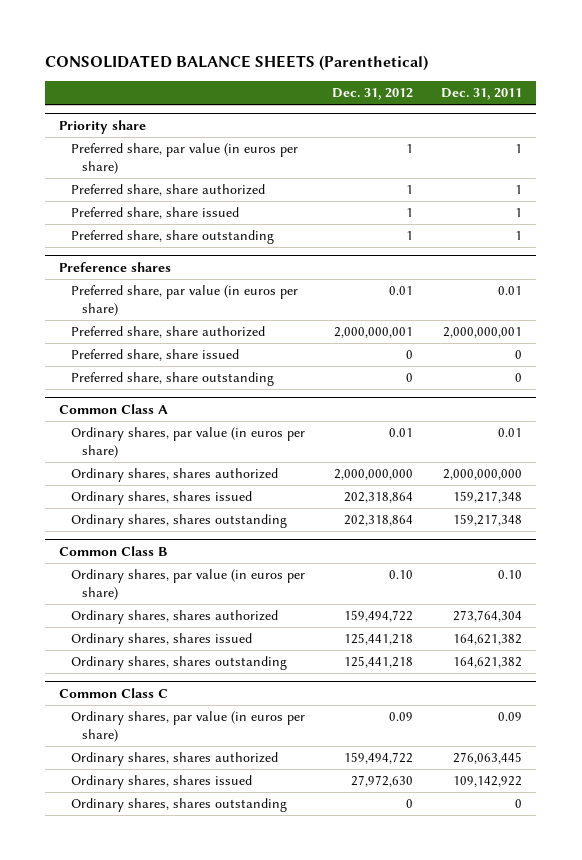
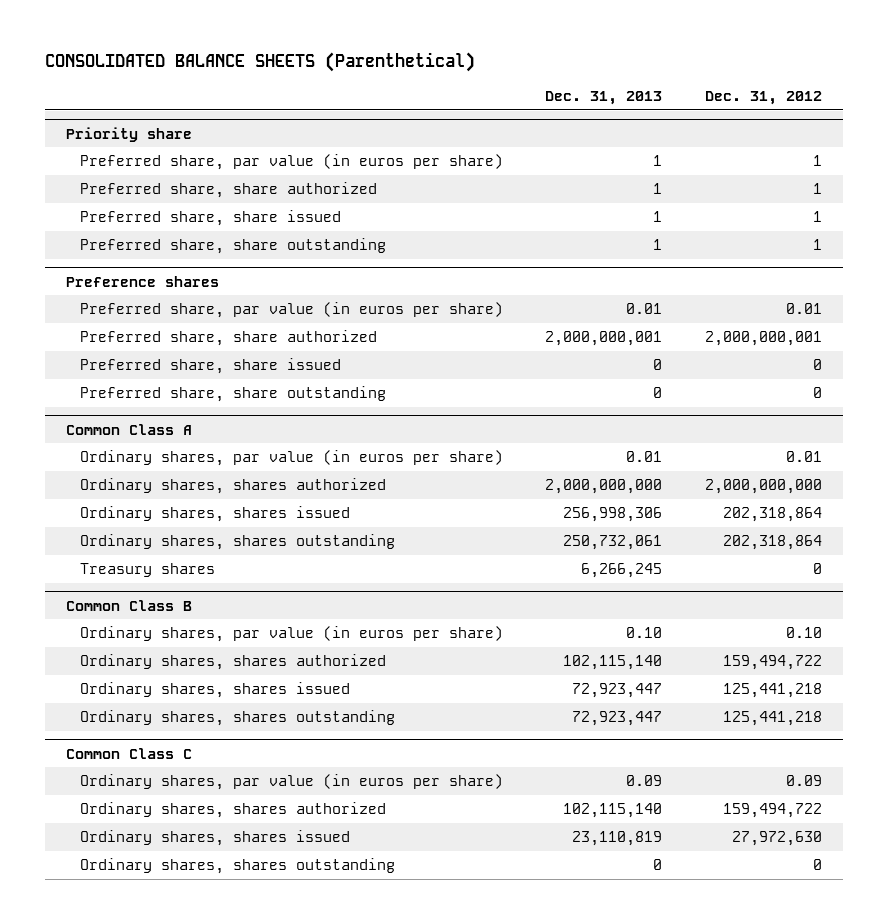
- | Dec. 31, 2012 | Dec. 31, 2011
+ | Dec. 31, 2013 | Dec. 31, 2012
@ Common Class A
+ Treasury shares | 6,266,245 | 0

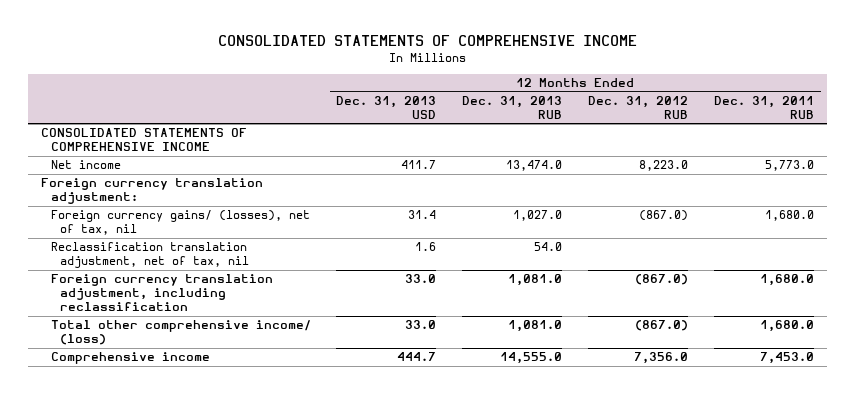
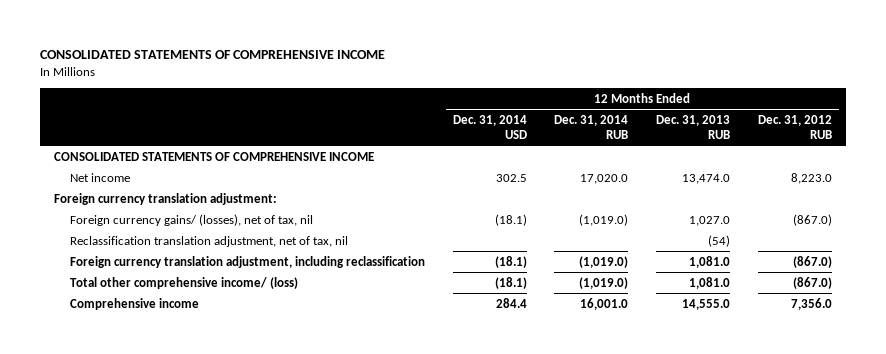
- | 12 Months Ended Dec. 31, 2013 USD | 12 Months Ended Dec. 31, 2013 RUB | 12 Months Ended Dec. 31, 2012 RUB | 12 Months Ended Dec. 31, 2011 RUB
+ | 12 Months Ended Dec. 31, 2014 USD | 12 Months Ended Dec. 31, 2014 RUB | 12 Months Ended Dec. 31, 2013 RUB | 12 Months Ended Dec. 31, 2012 RUB
- Reclassification translation adjustment, net of tax, nil | 1.6 | 54.0 | |
+ Reclassification translation adjustment, net of tax, nil | | | (54) |

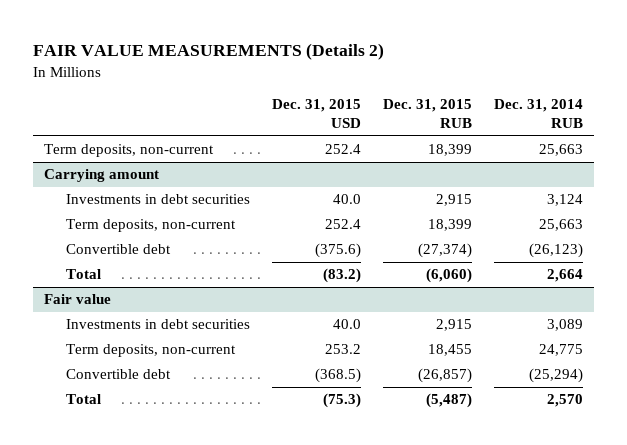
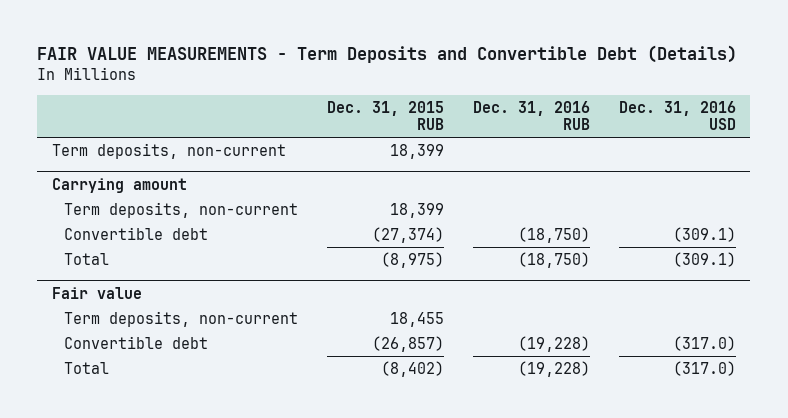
- FAIR VALUE MEASUREMENTS (Details 2)
+ FAIR VALUE MEASUREMENTS - Term Deposits and Convertible Debt (Details)
- | Dec. 31, 2015 USD | Dec. 31, 2015 RUB | Dec. 31, 2014 RUB
+ | Dec. 31, 2015 RUB | Dec. 31, 2016 RUB | Dec. 31, 2016 USD
@ Carrying amount
- Investments in debt securities | 40.0 | 2,915 | 3,124
- Total | (83.2) | (6,060) | 2,664
+ Total | (8,975) | (18,750) | (309.1)
@ Fair value
- Investments in debt securities | 40.0 | 2,915 | 3,089
- Total | (75.3) | (5,487) | 2,570
+ Total | (8,402) | (19,228) | (317.0)

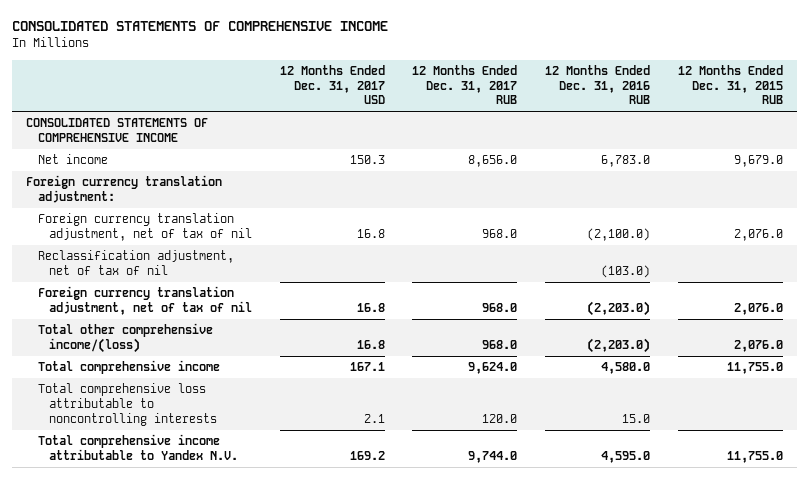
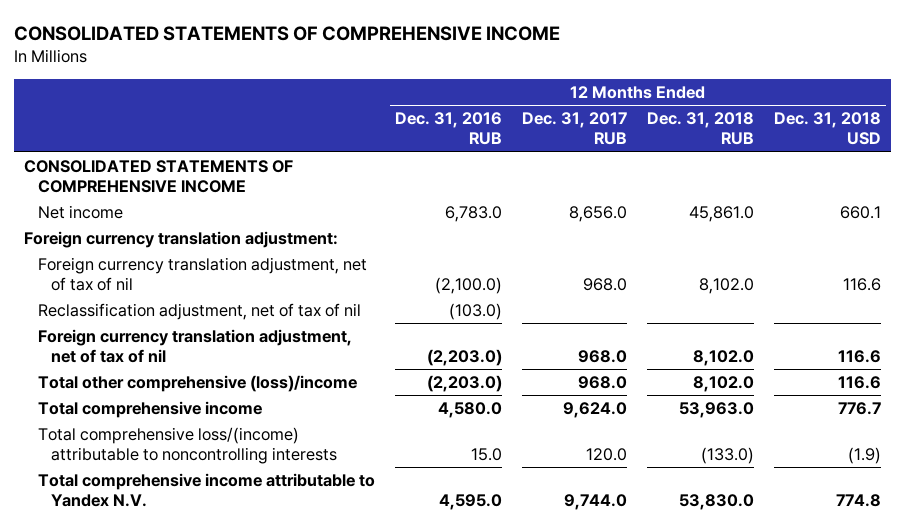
- | 12 Months Ended Dec. 31, 2017 USD | 12 Months Ended Dec. 31, 2017 RUB | 12 Months Ended Dec. 31, 2016 RUB | 12 Months Ended Dec. 31, 2015 RUB
+ | 12 Months Ended Dec. 31, 2016 RUB | 12 Months Ended Dec. 31, 2017 RUB | 12 Months Ended Dec. 31, 2018 RUB | 12 Months Ended Dec. 31, 2018 USD
- Total other comprehensive income/(loss) | 16.8 | 968.0 | (2,203.0) | 2,076.0
+ Total other comprehensive (loss)/income | (2,203.0) | 968.0 | 8,102.0 | 116.6
- Total comprehensive loss attributable to noncontrolling interests | 2.1 | 120.0 | 15.0 |
+ Total comprehensive loss/(income) attributable to noncontrolling interests | 15.0 | 120.0 | (133.0) | (1.9)

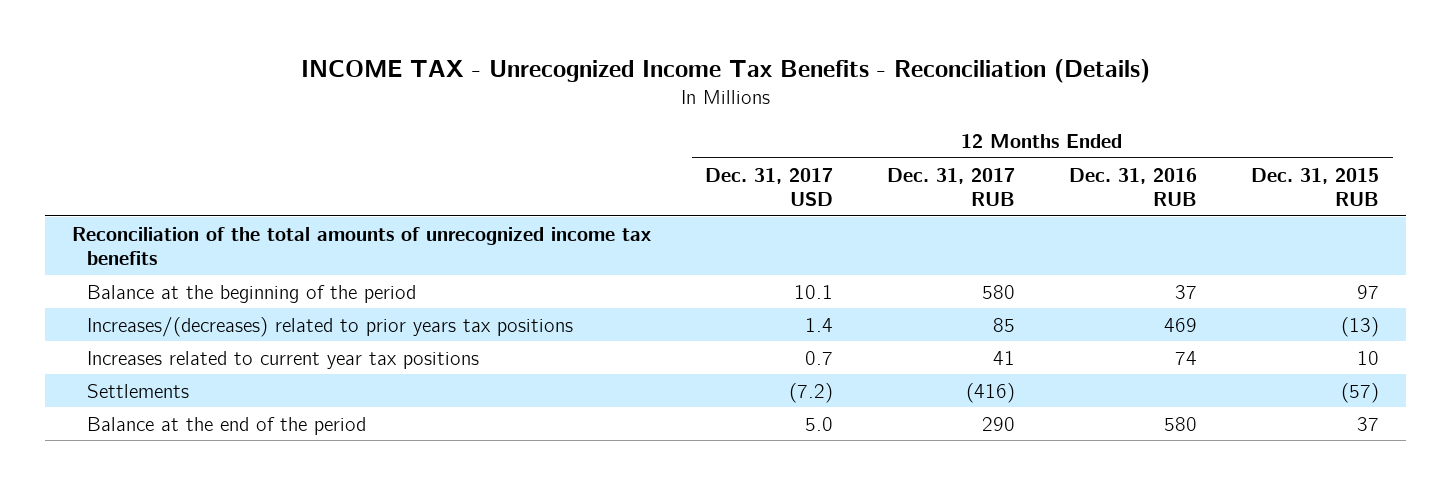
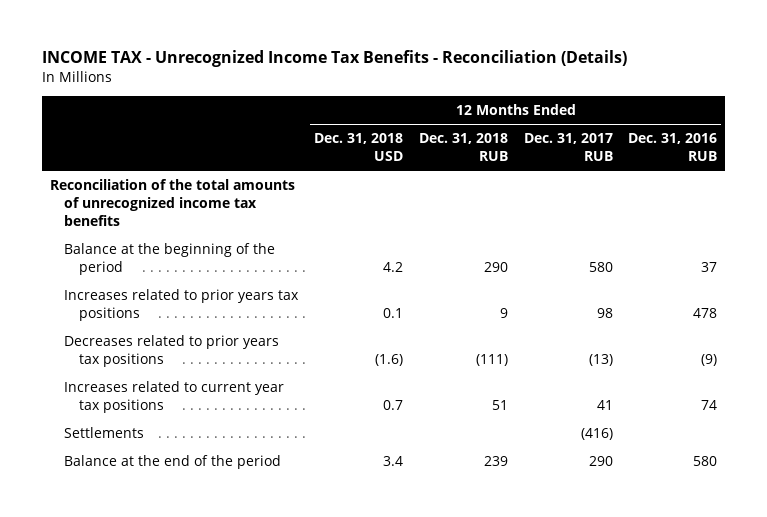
- | 12 Months Ended Dec. 31, 2017 USD | 12 Months Ended Dec. 31, 2017 RUB | 12 Months Ended Dec. 31, 2016 RUB | 12 Months Ended Dec. 31, 2015 RUB
+ | 12 Months Ended Dec. 31, 2018 USD | 12 Months Ended Dec. 31, 2018 RUB | 12 Months Ended Dec. 31, 2017 RUB | 12 Months Ended Dec. 31, 2016 RUB
- Increases/(decreases) related to prior years tax positions | 1.4 | 85 | 469 | (13)
+ Increases related to prior years tax positions | 0.1 | 9 | 98 | 478
+ Decreases related to prior years tax positions | (1.6) | (111) | (13) | (9)

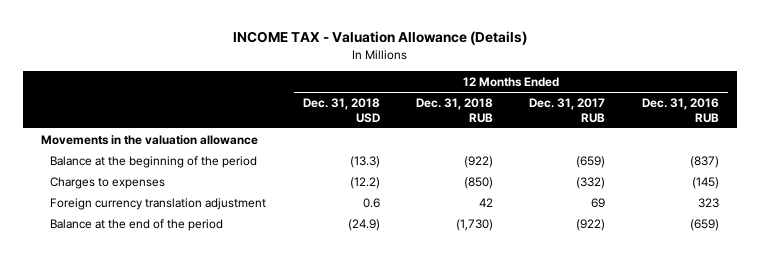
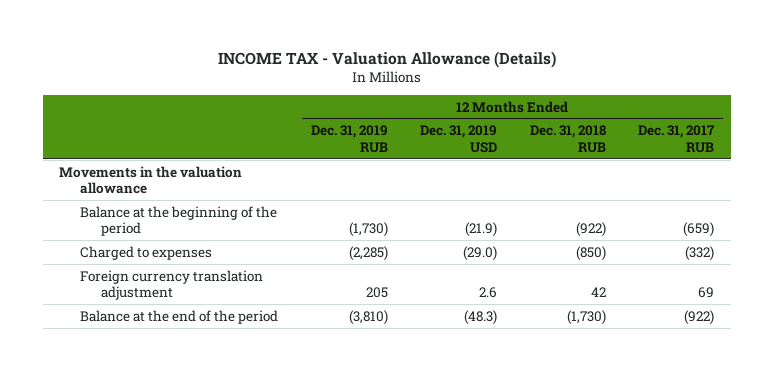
- | 12 Months Ended Dec. 31, 2018 USD | 12 Months Ended Dec. 31, 2018 RUB | 12 Months Ended Dec. 31, 2017 RUB | 12 Months Ended Dec. 31, 2016 RUB
+ | 12 Months Ended Dec. 31, 2019 RUB | 12 Months Ended Dec. 31, 2019 USD | 12 Months Ended Dec. 31, 2018 RUB | 12 Months Ended Dec. 31, 2017 RUB
- Charges to expenses | (12.2) | (850) | (332) | (145)
+ Charged to expenses | (2,285) | (29.0) | (850) | (332)

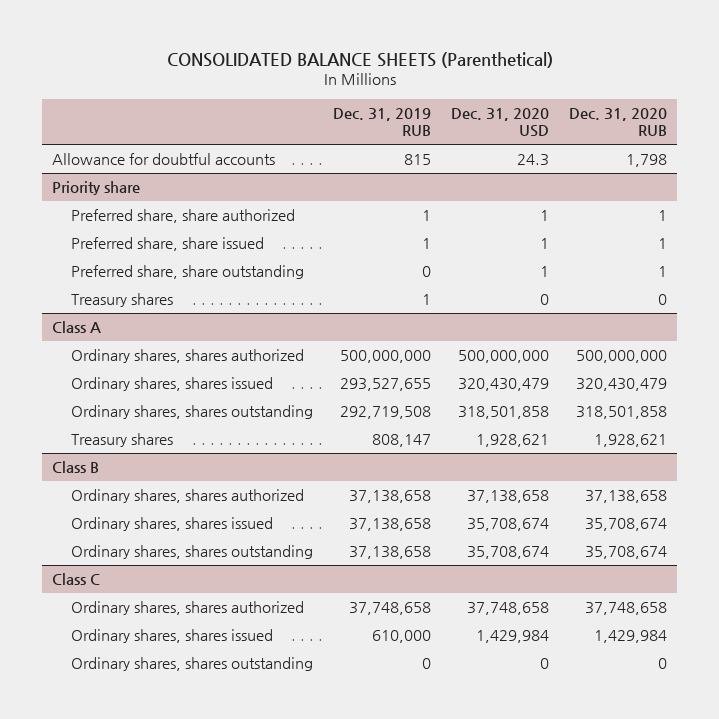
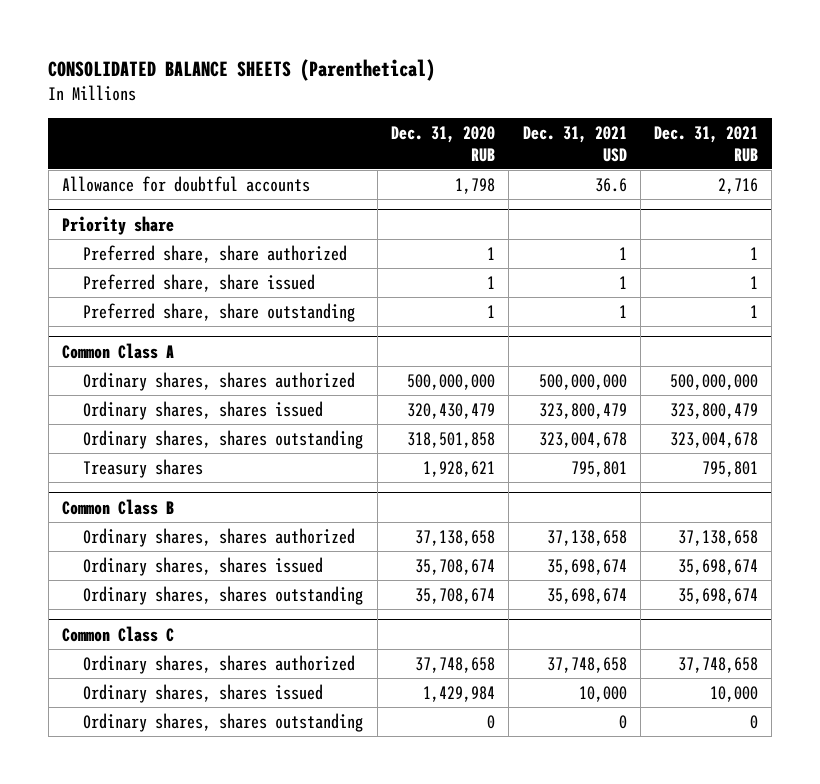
- | Dec. 31, 2019 RUB | Dec. 31, 2020 USD | Dec. 31, 2020 RUB
+ | Dec. 31, 2020 RUB | Dec. 31, 2021 USD | Dec. 31, 2021 RUB
@ Priority share
- Treasury shares | 1 | 0 | 0
- Class A
+ Common Class A
- Class B
+ Common Class B
- Class C
+ Common Class C

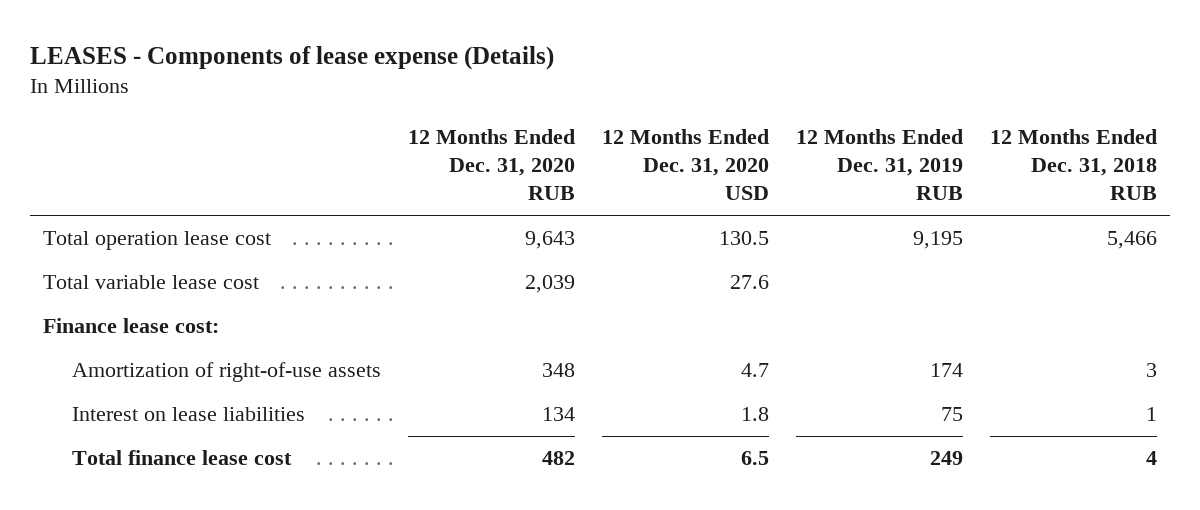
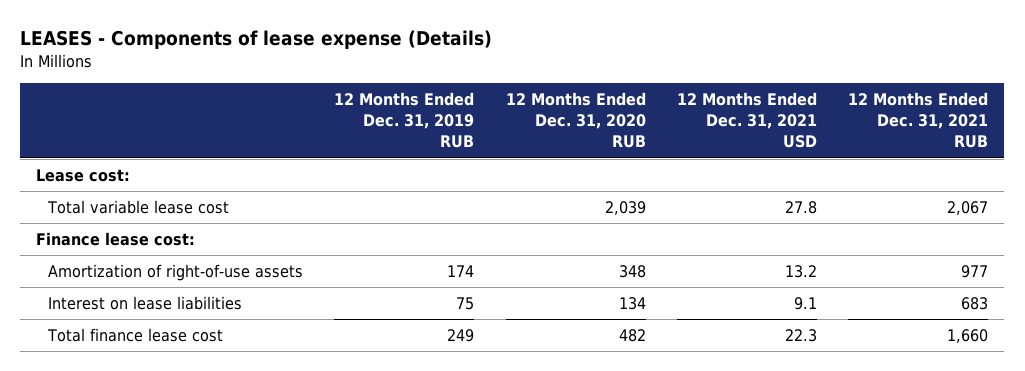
- | 12 Months Ended Dec. 31, 2020 RUB | 12 Months Ended Dec. 31, 2020 USD | 12 Months Ended Dec. 31, 2019 RUB | 12 Months Ended Dec. 31, 2018 RUB
+ | 12 Months Ended Dec. 31, 2019 RUB | 12 Months Ended Dec. 31, 2020 RUB | 12 Months Ended Dec. 31, 2021 USD | 12 Months Ended Dec. 31, 2021 RUB
- Total operation lease cost | 9,643 | 130.5 | 9,195 | 5,466
+ Lease cost:

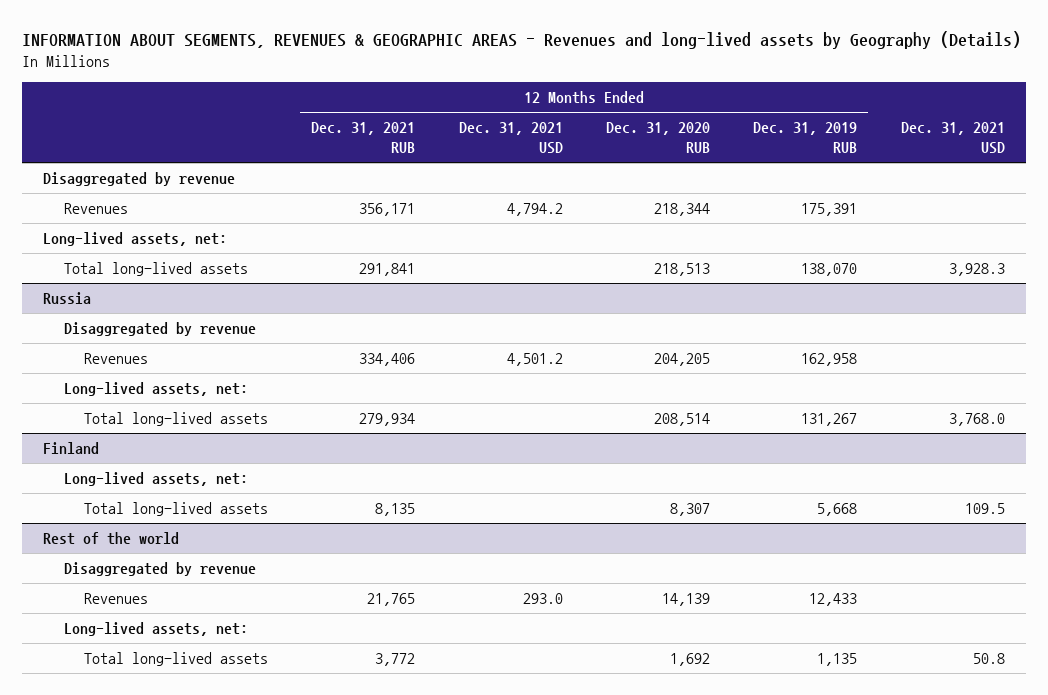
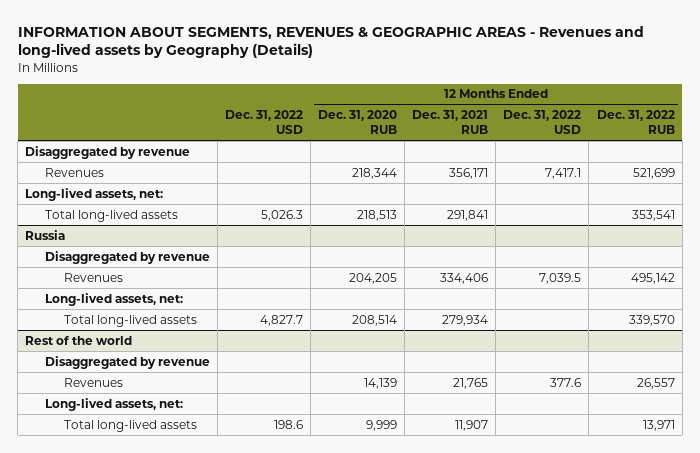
- | 12 Months Ended Dec. 31, 2021 RUB | 12 Months Ended Dec. 31, 2021 USD | 12 Months Ended Dec. 31, 2020 RUB | 12 Months Ended Dec. 31, 2019 RUB | Dec. 31, 2021 USD
+ | Dec. 31, 2022 USD | 12 Months Ended Dec. 31, 2020 RUB | 12 Months Ended Dec. 31, 2021 RUB | 12 Months Ended Dec. 31, 2022 USD | 12 Months Ended Dec. 31, 2022 RUB
- Finland
- Long-lived assets, net:
- Total long-lived assets | 8,135 | | 8,307 | 5,668 | 109.5
@ Rest of the world
- Total long-lived assets | 3,772 | | 1,692 | 1,135 | 50.8
+ Total long-lived assets | 198.6 | 9,999 | 11,907 | | 13,971

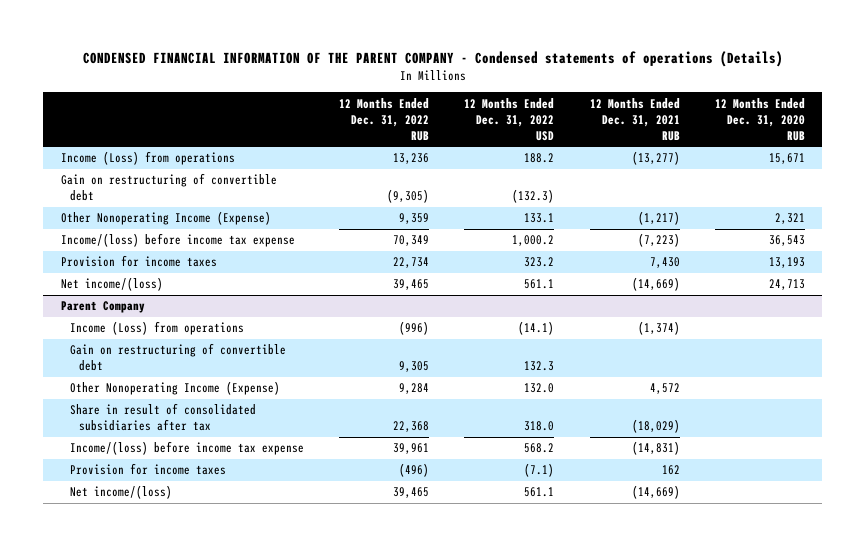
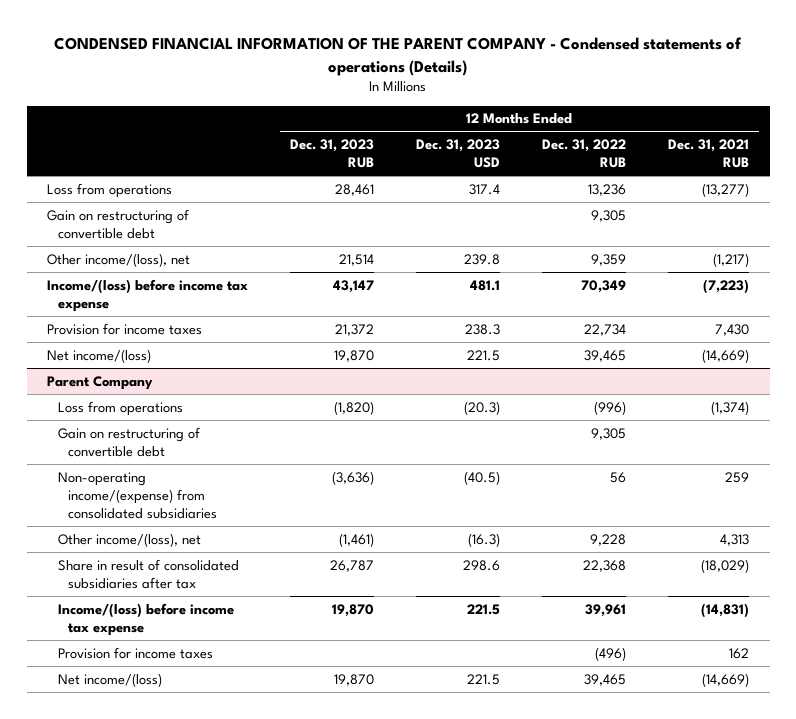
- | 12 Months Ended Dec. 31, 2022 RUB | 12 Months Ended Dec. 31, 2022 USD | 12 Months Ended Dec. 31, 2021 RUB | 12 Months Ended Dec. 31, 2020 RUB
+ | 12 Months Ended Dec. 31, 2023 RUB | 12 Months Ended Dec. 31, 2023 USD | 12 Months Ended Dec. 31, 2022 RUB | 12 Months Ended Dec. 31, 2021 RUB
- Income (Loss) from operations | 13,236 | 188.2 | (13,277) | 15,671
- Gain on restructuring of convertible debt | (9,305) | (132.3) | |
- Other Nonoperating Income (Expense) | 9,359 | 133.1 | (1,217) | 2,321
+ Loss from operations | 28,461 | 317.4 | 13,236 | (13,277)
+ Gain on restructuring of convertible debt | | | 9,305 |
+ Other income/(loss), net | 21,514 | 239.8 | 9,359 | (1,217)
@ Parent Company
- Income (Loss) from operations | (996) | (14.1) | (1,374) |
+ Loss from operations | (1,820) | (20.3) | (996) | (1,374)
- Other Nonoperating Income (Expense) | 9,284 | 132.0 | 4,572 |
+ Non-operating income/(expense) from consolidated subsidiaries | (3,636) | (40.5) | 56 | 259
+ Other income/(loss), net | (1,461) | (16.3) | 9,228 | 4,313

